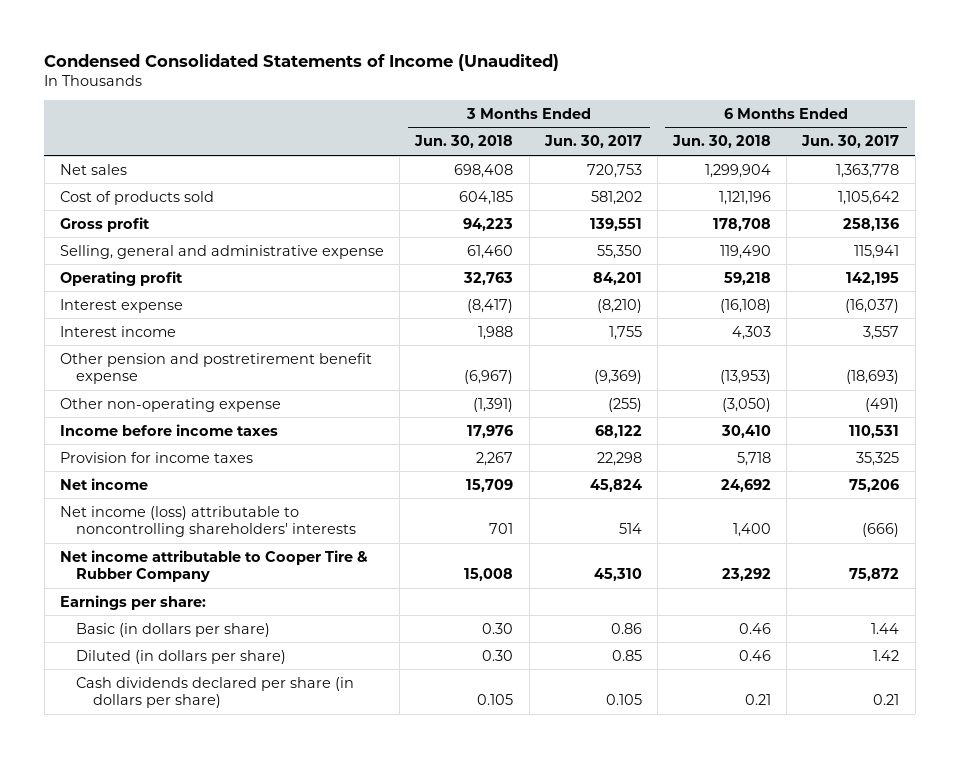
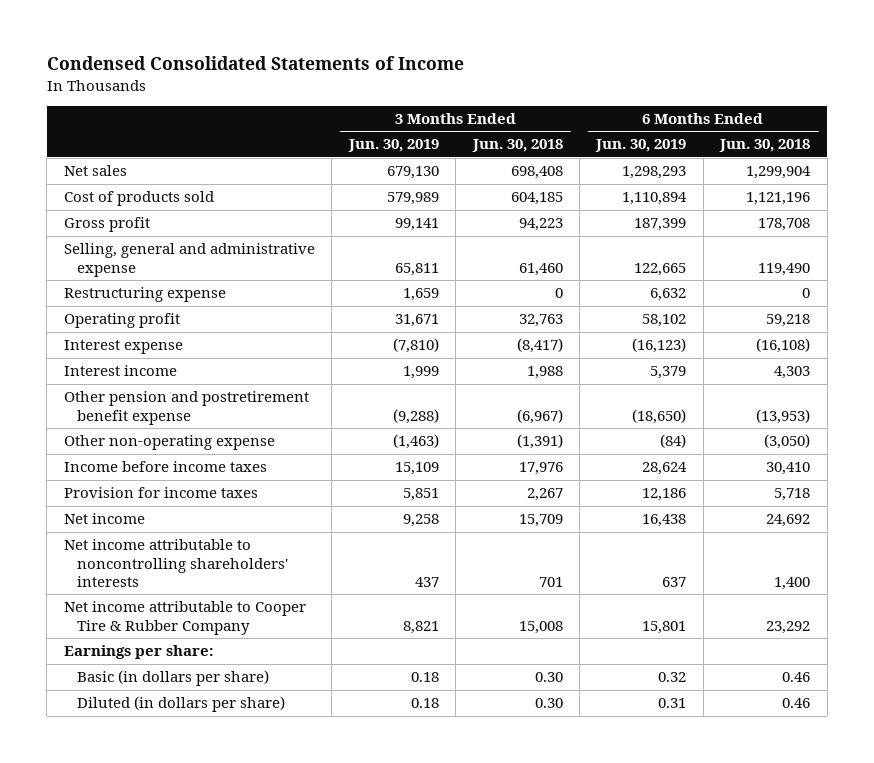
- Condensed Consolidated Statements of Income (Unaudited)
+ Condensed Consolidated Statements of Income
- | 3 Months Ended Jun. 30, 2018 | 3 Months Ended Jun. 30, 2017 | 6 Months Ended Jun. 30, 2018 | 6 Months Ended Jun. 30, 2017
+ | 3 Months Ended Jun. 30, 2019 | 3 Months Ended Jun. 30, 2018 | 6 Months Ended Jun. 30, 2019 | 6 Months Ended Jun. 30, 2018
+ Restructuring expense | 1,659 | 0 | 6,632 | 0
- Net income (loss) attributable to noncontrolling shareholders' interests | 701 | 514 | 1,400 | (666)
+ Net income attributable to noncontrolling shareholders' interests | 437 | 701 | 637 | 1,400
- Cash dividends declared per share (in dollars per share) | 0.105 | 0.105 | 0.21 | 0.21

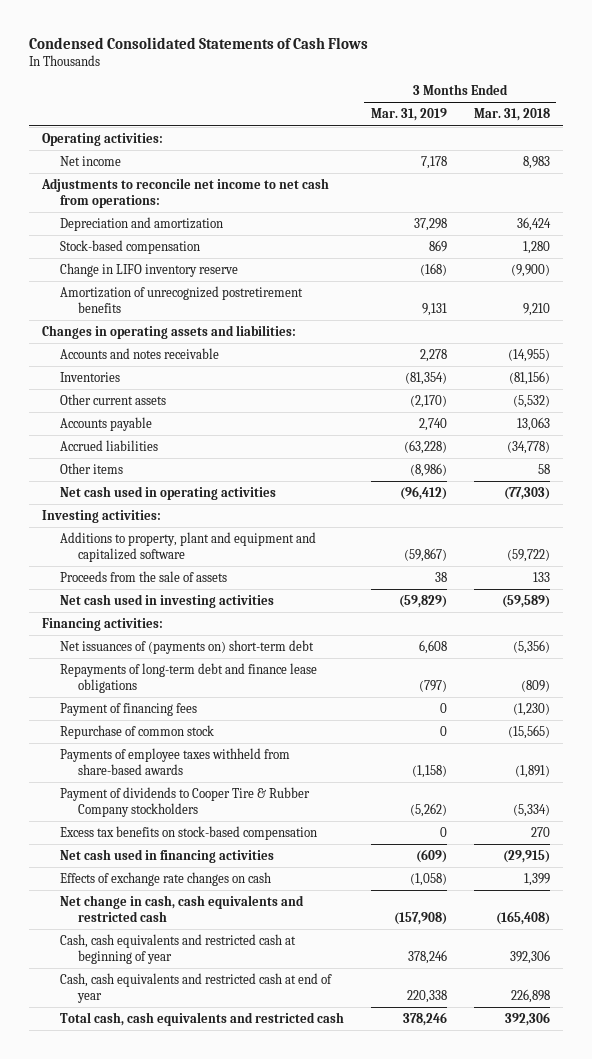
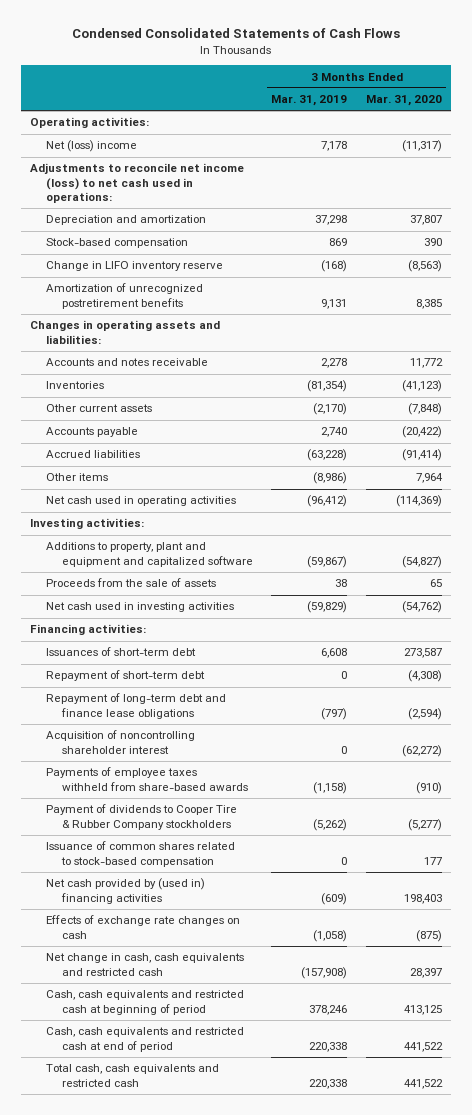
- | 3 Months Ended Mar. 31, 2019 | 3 Months Ended Mar. 31, 2018
+ | 3 Months Ended Mar. 31, 2019 | 3 Months Ended Mar. 31, 2020
- Net income | 7,178 | 8,983
- Adjustments to reconcile net income to net cash from operations:
+ Net (loss) income | 7,178 | (11,317)
+ Adjustments to reconcile net income (loss) to net cash used in operations:
- Net issuances of (payments on) short-term debt | 6,608 | (5,356)
- Repayments of long-term debt and finance lease obligations | (797) | (809)
- Payment of financing fees | 0 | (1,230)
- Repurchase of common stock | 0 | (15,565)
+ Issuances of short-term debt | 6,608 | 273,587
+ Repayment of short-term debt | 0 | (4,308)
+ Repayment of long-term debt and finance lease obligations | (797) | (2,594)
+ Acquisition of noncontrolling shareholder interest | 0 | (62,272)
- Excess tax benefits on stock-based compensation | 0 | 270
- Net cash used in financing activities | (609) | (29,915)
+ Issuance of common shares related to stock-based compensation | 0 | 177
+ Net cash provided by (used in) financing activities | (609) | 198,403
- Cash, cash equivalents and restricted cash at beginning of year | 378,246 | 392,306
- Cash, cash equivalents and restricted cash at end of year | 220,338 | 226,898
- Total cash, cash equivalents and restricted cash | 378,246 | 392,306
+ Cash, cash equivalents and restricted cash at beginning of period | 378,246 | 413,125
+ Cash, cash equivalents and restricted cash at end of period | 220,338 | 441,522
+ Total cash, cash equivalents and restricted cash | 220,338 | 441,522

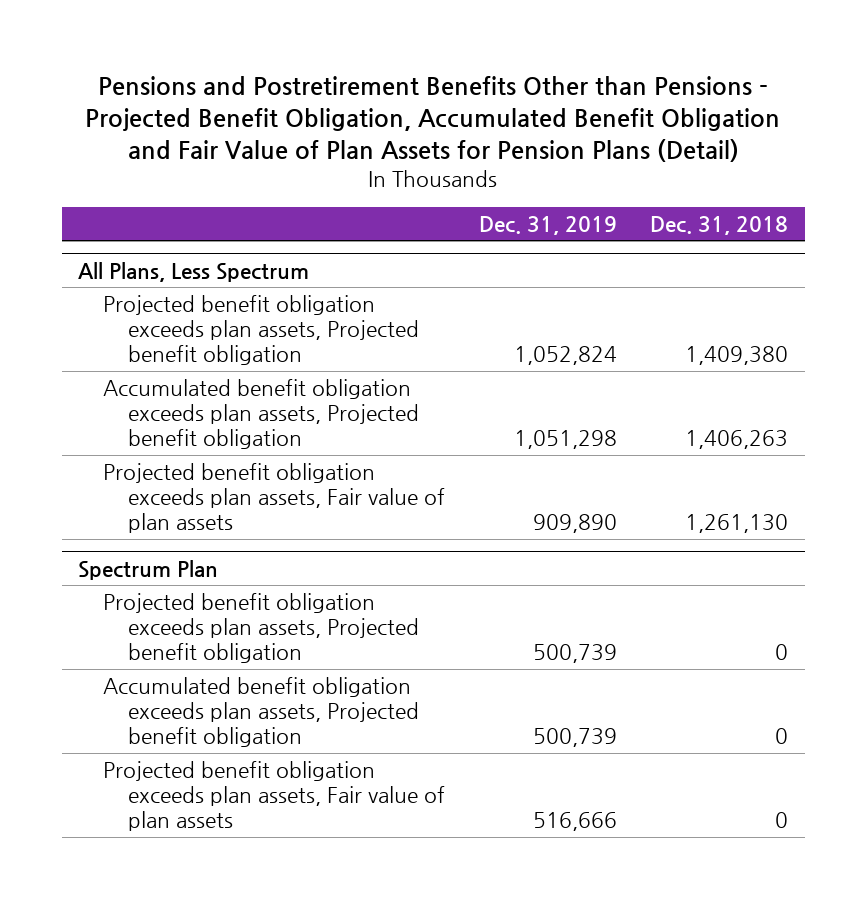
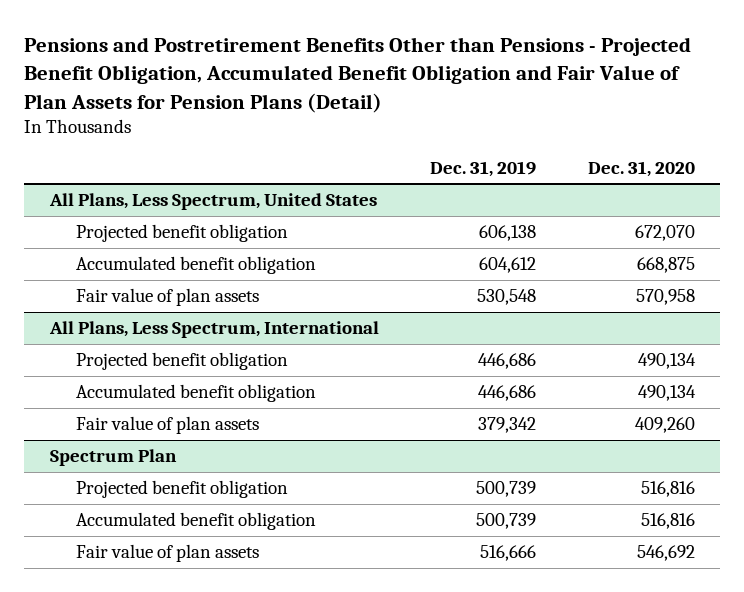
- | Dec. 31, 2019 | Dec. 31, 2018
+ | Dec. 31, 2019 | Dec. 31, 2020
- All Plans, Less Spectrum
- Projected benefit obligation exceeds plan assets, Projected benefit obligation | 1,052,824 | 1,409,380
- Accumulated benefit obligation exceeds plan assets, Projected benefit obligation | 1,051,298 | 1,406,263
- Projected benefit obligation exceeds plan assets, Fair value of plan assets | 909,890 | 1,261,130
+ All Plans, Less Spectrum, United States
+ Projected benefit obligation | 606,138 | 672,070
+ Accumulated benefit obligation | 604,612 | 668,875
+ Fair value of plan assets | 530,548 | 570,958
+ All Plans, Less Spectrum, International
+ Projected benefit obligation | 446,686 | 490,134
+ Accumulated benefit obligation | 446,686 | 490,134
+ Fair value of plan assets | 379,342 | 409,260
@ Spectrum Plan
- Projected benefit obligation exceeds plan assets, Projected benefit obligation | 500,739 | 0
- Accumulated benefit obligation exceeds plan assets, Projected benefit obligation | 500,739 | 0
- Projected benefit obligation exceeds plan assets, Fair value of plan assets | 516,666 | 0
+ Projected benefit obligation | 500,739 | 516,816
+ Accumulated benefit obligation | 500,739 | 516,816
+ Fair value of plan assets | 516,666 | 546,692

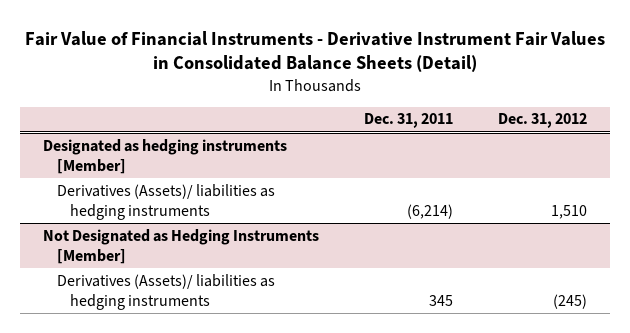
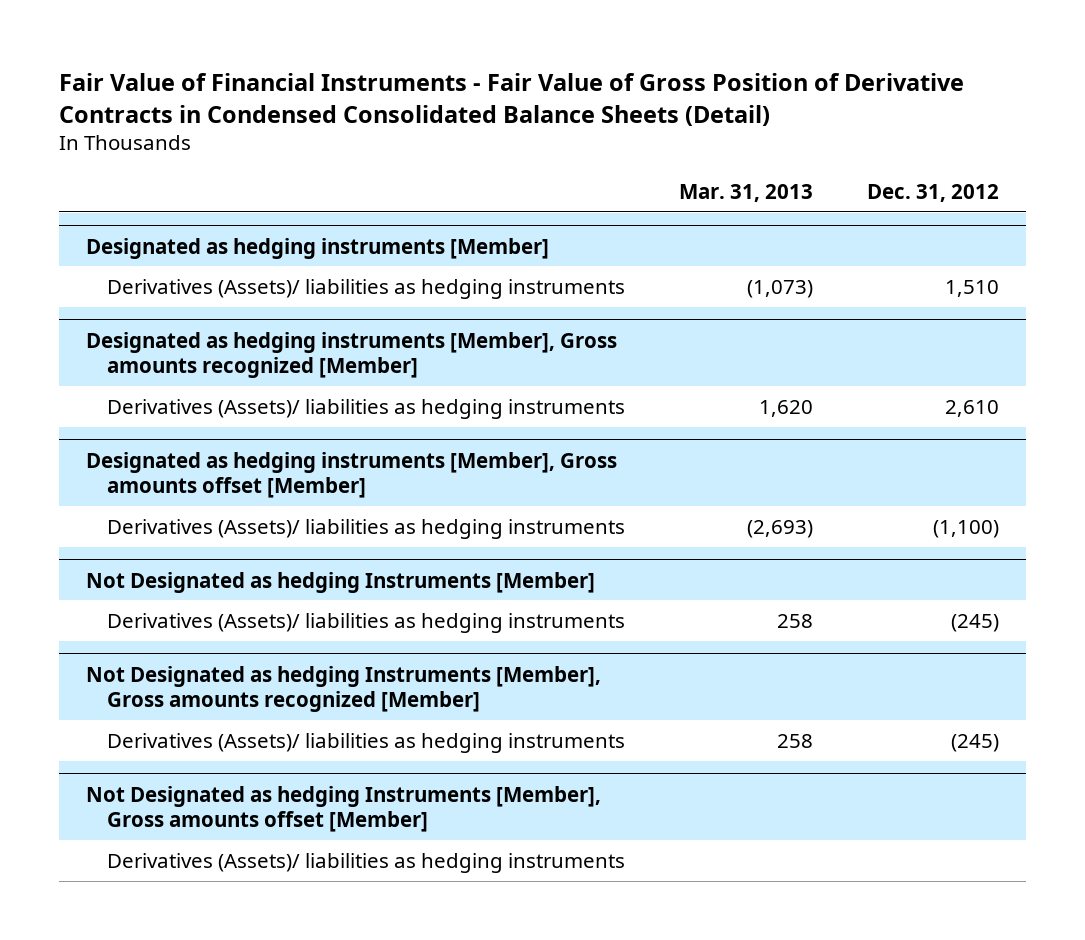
- Fair Value of Financial Instruments - Derivative Instrument Fair Values in Consolidated Balance Sheets (Detail)
+ Fair Value of Financial Instruments - Fair Value of Gross Position of Derivative Contracts in Condensed Consolidated Balance Sheets (Detail)
- | Dec. 31, 2011 | Dec. 31, 2012
+ | Mar. 31, 2013 | Dec. 31, 2012
- Not Designated as Hedging Instruments [Member]
+ Designated as hedging instruments [Member], Gross amounts recognized [Member]
+ Derivatives (Assets)/ liabilities as hedging instruments | 1,620 | 2,610
+ Designated as hedging instruments [Member], Gross amounts offset [Member]
+ Derivatives (Assets)/ liabilities as hedging instruments | (2,693) | (1,100)
+ Not Designated as hedging Instruments [Member]
+ Not Designated as hedging Instruments [Member], Gross amounts recognized [Member]
+ Derivatives (Assets)/ liabilities as hedging instruments | 258 | (245)
+ Not Designated as hedging Instruments [Member], Gross amounts offset [Member]
+ Derivatives (Assets)/ liabilities as hedging instruments

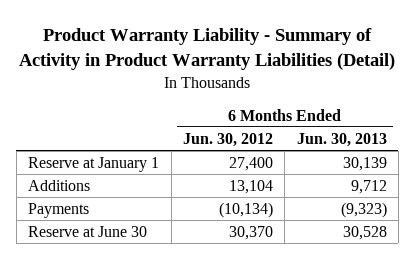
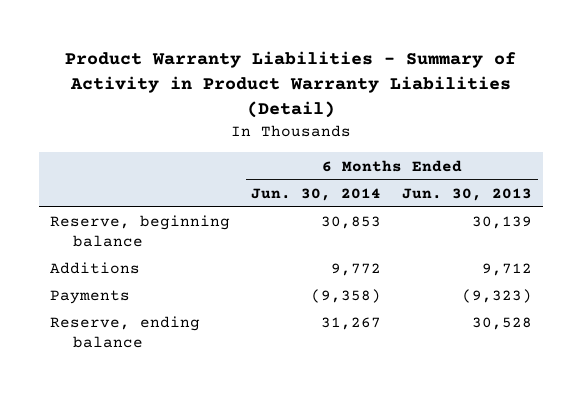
- Product Warranty Liability - Summary of Activity in Product Warranty Liabilities (Detail)
+ Product Warranty Liabilities - Summary of Activity in Product Warranty Liabilities (Detail)
- | 6 Months Ended Jun. 30, 2012 | 6 Months Ended Jun. 30, 2013
+ | 6 Months Ended Jun. 30, 2014 | 6 Months Ended Jun. 30, 2013
- Reserve at January 1 | 27,400 | 30,139
+ Reserve, beginning balance | 30,853 | 30,139
- Reserve at June 30 | 30,370 | 30,528
+ Reserve, ending balance | 31,267 | 30,528

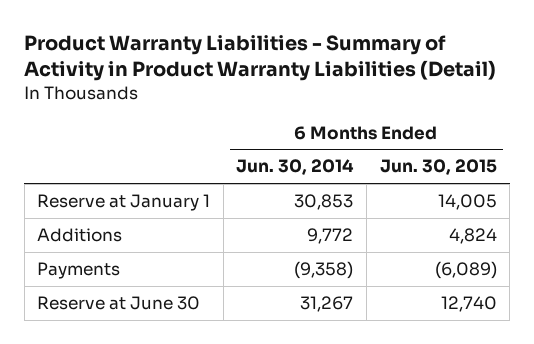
- | 6 Months Ended Jun. 30, 2014 | 6 Months Ended Jun. 30, 2013
+ | 6 Months Ended Jun. 30, 2014 | 6 Months Ended Jun. 30, 2015
- Reserve, beginning balance | 30,853 | 30,139
+ Reserve at January 1 | 30,853 | 14,005
- Reserve, ending balance | 31,267 | 30,528
+ Reserve at June 30 | 31,267 | 12,740

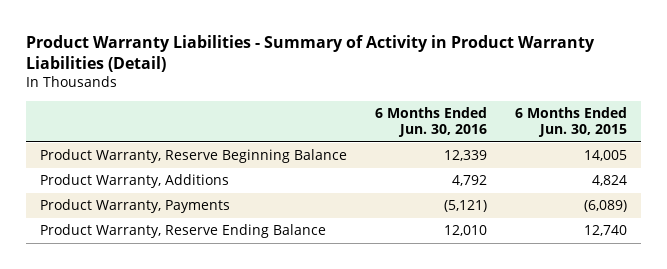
- | 6 Months Ended Jun. 30, 2014 | 6 Months Ended Jun. 30, 2015
+ | 6 Months Ended Jun. 30, 2016 | 6 Months Ended Jun. 30, 2015
- Reserve at January 1 | 30,853 | 14,005
- Additions | 9,772 | 4,824
- Payments | (9,358) | (6,089)
- Reserve at June 30 | 31,267 | 12,740
+ Product Warranty, Reserve Beginning Balance | 12,339 | 14,005
+ Product Warranty, Additions | 4,792 | 4,824
+ Product Warranty, Payments | (5,121) | (6,089)
+ Product Warranty, Reserve Ending Balance | 12,010 | 12,740

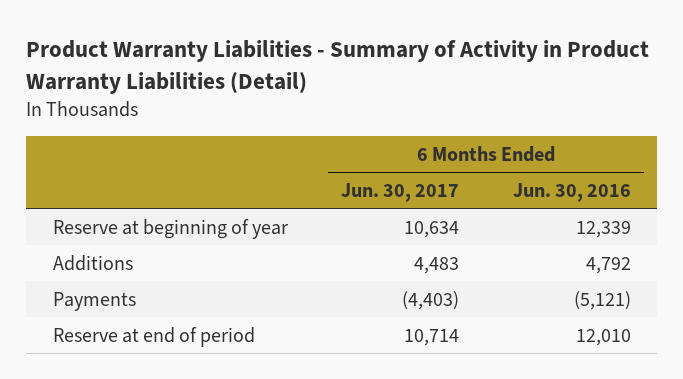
- | 6 Months Ended Jun. 30, 2016 | 6 Months Ended Jun. 30, 2015
+ | 6 Months Ended Jun. 30, 2017 | 6 Months Ended Jun. 30, 2016
- Product Warranty, Reserve Beginning Balance | 12,339 | 14,005
- Product Warranty, Additions | 4,792 | 4,824
- Product Warranty, Payments | (5,121) | (6,089)
- Product Warranty, Reserve Ending Balance | 12,010 | 12,740
+ Reserve at beginning of year | 10,634 | 12,339
+ Additions | 4,483 | 4,792
+ Payments | (4,403) | (5,121)
+ Reserve at end of period | 10,714 | 12,010

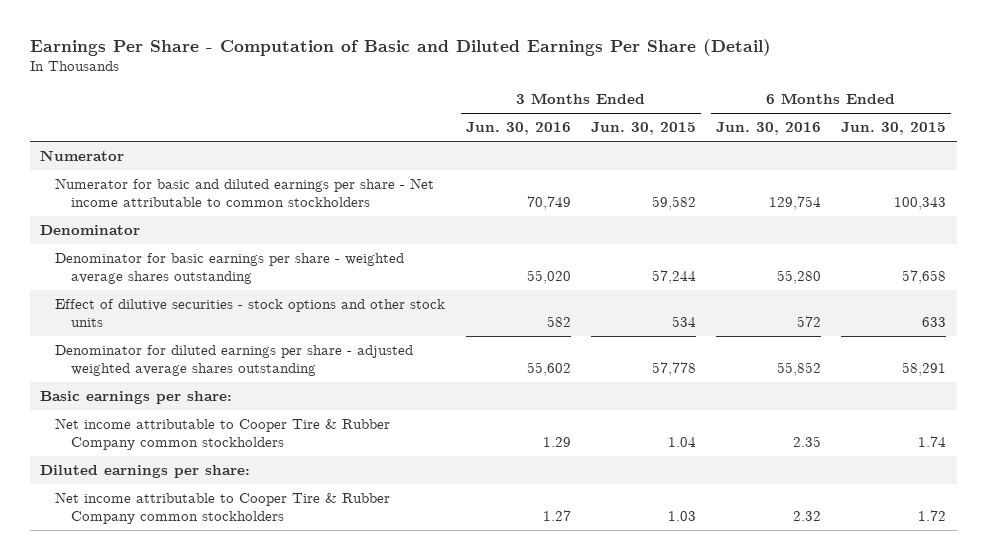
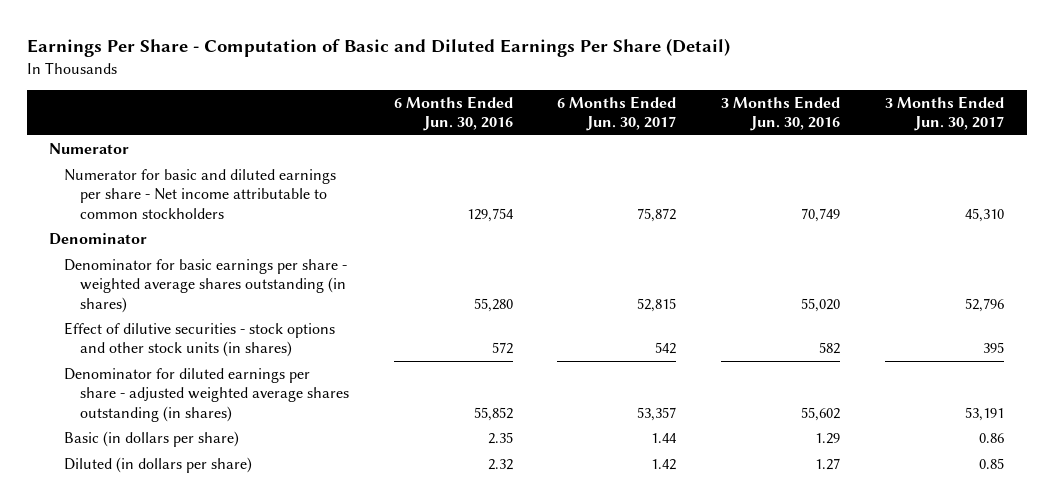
- | 3 Months Ended Jun. 30, 2016 | 3 Months Ended Jun. 30, 2015 | 6 Months Ended Jun. 30, 2016 | 6 Months Ended Jun. 30, 2015
+ | 6 Months Ended Jun. 30, 2016 | 6 Months Ended Jun. 30, 2017 | 3 Months Ended Jun. 30, 2016 | 3 Months Ended Jun. 30, 2017
- Denominator for basic earnings per share - weighted average shares outstanding | 55,020 | 57,244 | 55,280 | 57,658
- Effect of dilutive securities - stock options and other stock units | 582 | 534 | 572 | 633
- Denominator for diluted earnings per share - adjusted weighted average shares outstanding | 55,602 | 57,778 | 55,852 | 58,291
- Basic earnings per share:
- Net income attributable to Cooper Tire & Rubber Company common stockholders | 1.29 | 1.04 | 2.35 | 1.74
- Diluted earnings per share:
- Net income attributable to Cooper Tire & Rubber Company common stockholders | 1.27 | 1.03 | 2.32 | 1.72
+ Denominator for basic earnings per share - weighted average shares outstanding (in shares) | 55,280 | 52,815 | 55,020 | 52,796
+ Effect of dilutive securities - stock options and other stock units (in shares) | 572 | 542 | 582 | 395
+ Denominator for diluted earnings per share - adjusted weighted average shares outstanding (in shares) | 55,852 | 53,357 | 55,602 | 53,191
+ Basic (in dollars per share) | 2.35 | 1.44 | 1.29 | 0.86
+ Diluted (in dollars per share) | 2.32 | 1.42 | 1.27 | 0.85

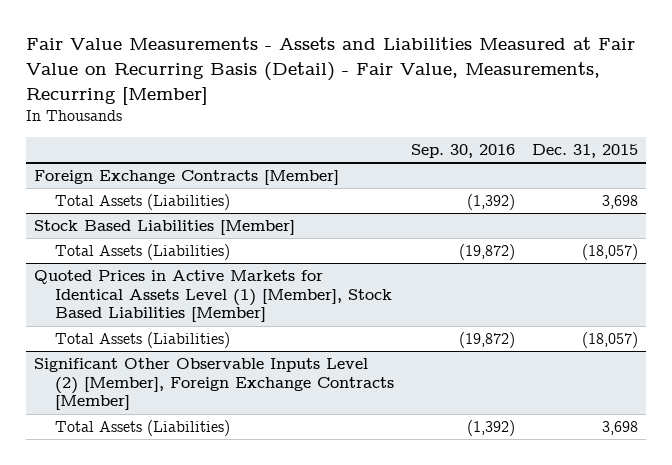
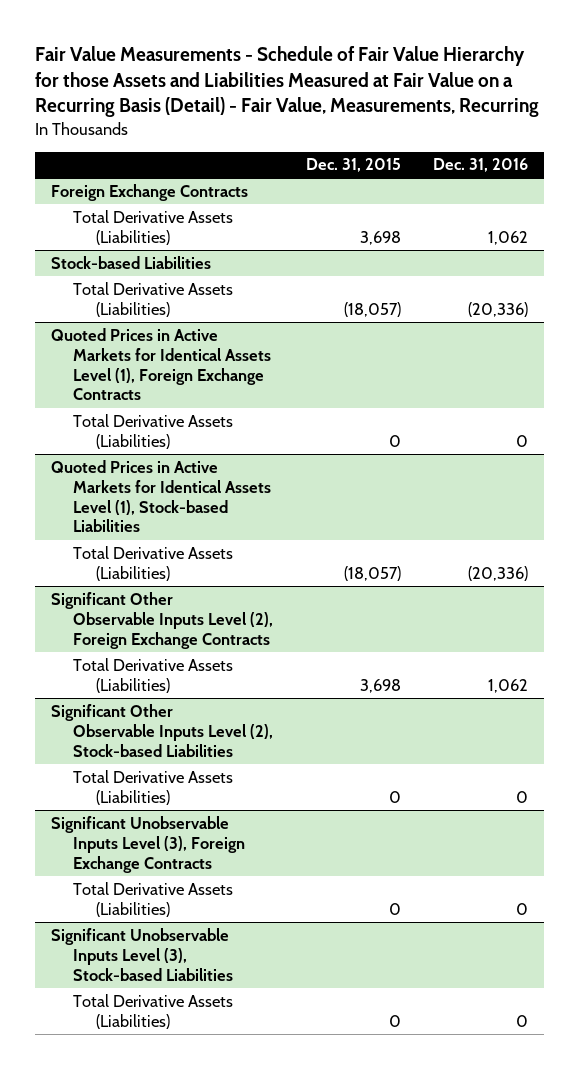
- Fair Value Measurements - Assets and Liabilities Measured at Fair Value on Recurring Basis (Detail) - Fair Value, Measurements, Recurring [Member]
+ Fair Value Measurements - Schedule of Fair Value Hierarchy for those Assets and Liabilities Measured at Fair Value on a Recurring Basis (Detail) - Fair Value, Measurements, Recurring
- | Sep. 30, 2016 | Dec. 31, 2015
+ | Dec. 31, 2015 | Dec. 31, 2016
- Foreign Exchange Contracts [Member]
- Total Assets (Liabilities) | (1,392) | 3,698
- Stock Based Liabilities [Member]
- Total Assets (Liabilities) | (19,872) | (18,057)
- Quoted Prices in Active Markets for Identical Assets Level (1) [Member], Stock Based Liabilities [Member]
- Total Assets (Liabilities) | (19,872) | (18,057)
- Significant Other Observable Inputs Level (2) [Member], Foreign Exchange Contracts [Member]
- Total Assets (Liabilities) | (1,392) | 3,698
+ Foreign Exchange Contracts
+ Total Derivative Assets (Liabilities) | 3,698 | 1,062
+ Stock-based Liabilities
+ Total Derivative Assets (Liabilities) | (18,057) | (20,336)
+ Quoted Prices in Active Markets for Identical Assets Level (1), Foreign Exchange Contracts
+ Total Derivative Assets (Liabilities) | 0 | 0
+ Quoted Prices in Active Markets for Identical Assets Level (1), Stock-based Liabilities
+ Total Derivative Assets (Liabilities) | (18,057) | (20,336)
+ Significant Other Observable Inputs Level (2), Foreign Exchange Contracts
+ Total Derivative Assets (Liabilities) | 3,698 | 1,062
+ Significant Other Observable Inputs Level (2), Stock-based Liabilities
+ Total Derivative Assets (Liabilities) | 0 | 0
+ Significant Unobservable Inputs Level (3), Foreign Exchange Contracts
+ Total Derivative Assets (Liabilities) | 0 | 0
+ Significant Unobservable Inputs Level (3), Stock-based Liabilities
+ Total Derivative Assets (Liabilities) | 0 | 0

